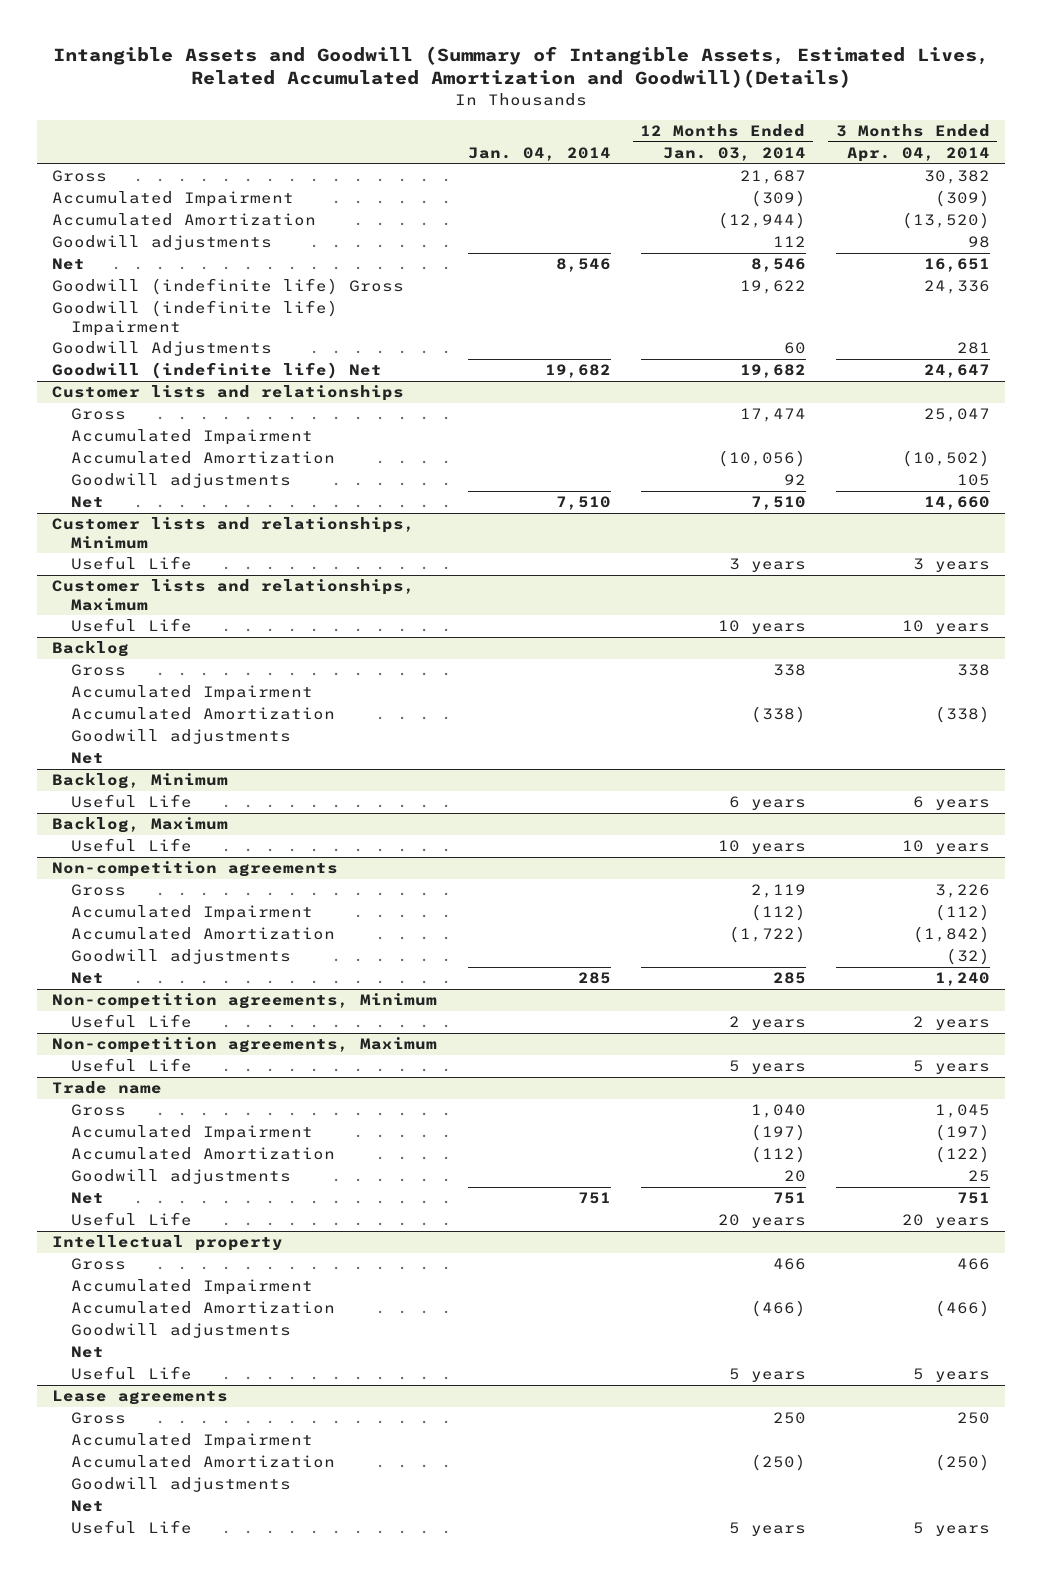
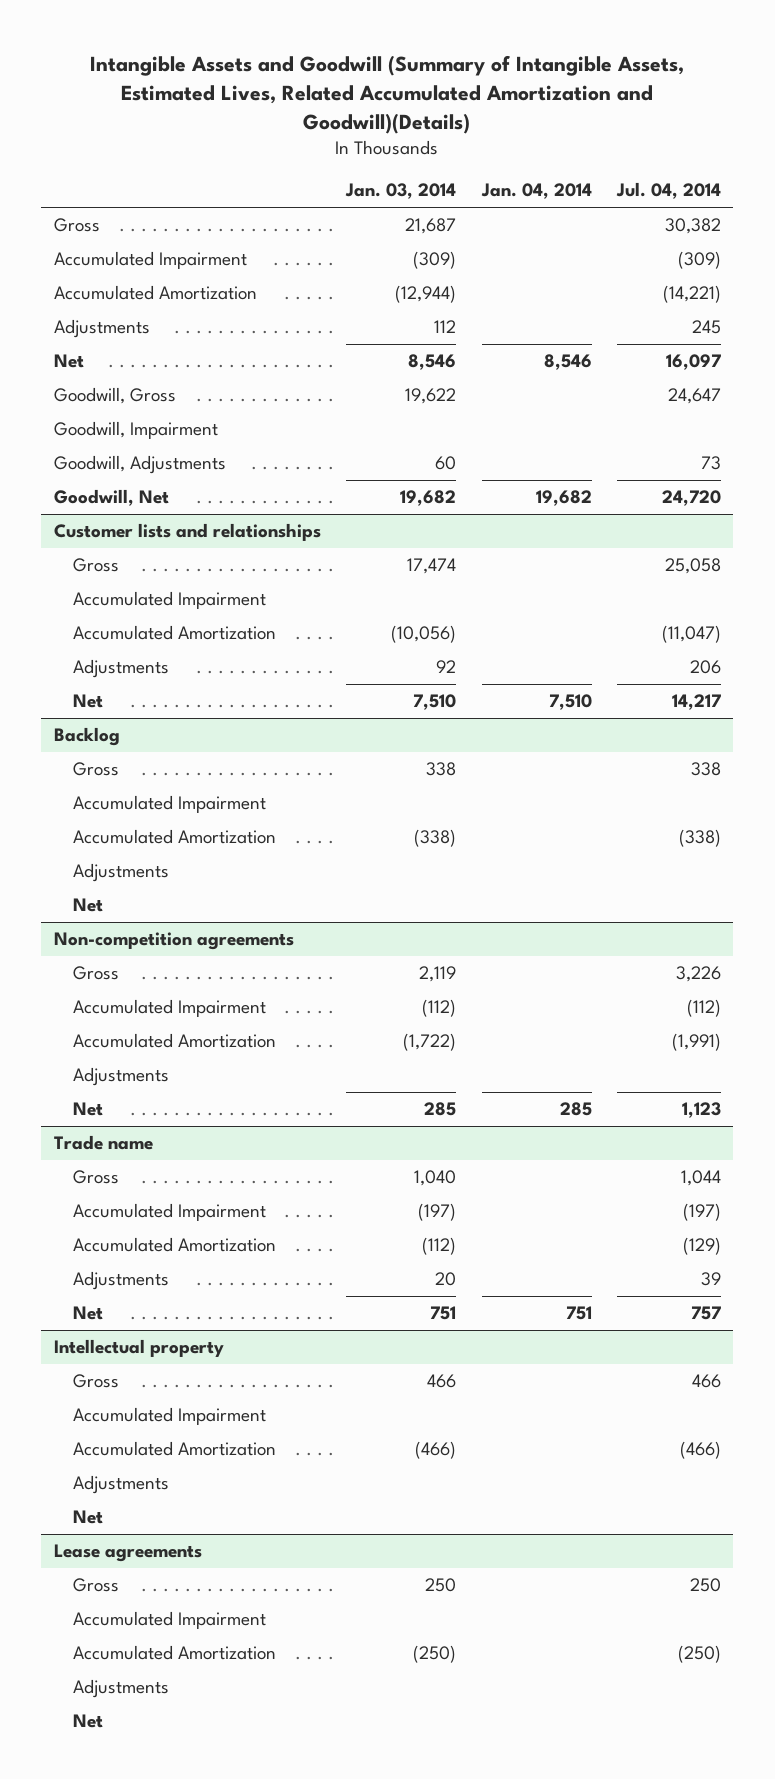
- | Jan. 04, 2014 | 12 Months Ended Jan. 03, 2014 | 3 Months Ended Apr. 04, 2014
+ | Jan. 03, 2014 | Jan. 04, 2014 | Jul. 04, 2014
- Goodwill adjustments | | 112 | 98
+ Adjustments | 112 | | 245
- Goodwill (indefinite life) Gross | | 19,622 | 24,336
- Goodwill (indefinite life) Impairment
- Goodwill Adjustments | | 60 | 281
- Goodwill (indefinite life) Net | 19,682 | 19,682 | 24,647
+ Goodwill, Gross | 19,622 | | 24,647
+ Goodwill, Impairment
+ Goodwill, Adjustments | 60 | | 73
+ Goodwill, Net | 19,682 | 19,682 | 24,720
@ Customer lists and relationships
- Goodwill adjustments | | 92 | 105
+ Adjustments | 92 | | 206
- Customer lists and relationships, Minimum
- Useful Life | | 3 years | 3 years
- Customer lists and relationships, Maximum
- Useful Life | | 10 years | 10 years
@ Backlog
- Goodwill adjustments
+ Adjustments
- Backlog, Minimum
- Useful Life | | 6 years | 6 years
- Backlog, Maximum
- Useful Life | | 10 years | 10 years
@ Non-competition agreements
- Goodwill adjustments | | | (32)
+ Adjustments
- Non-competition agreements, Minimum
- Useful Life | | 2 years | 2 years
- Non-competition agreements, Maximum
- Useful Life | | 5 years | 5 years
@ Trade name
- Goodwill adjustments | | 20 | 25
+ Adjustments | 20 | | 39
- Useful Life | | 20 years | 20 years
@ Intellectual property
- Goodwill adjustments
+ Adjustments
- Useful Life | | 5 years | 5 years
@ Lease agreements
- Goodwill adjustments
+ Adjustments
- Useful Life | | 5 years | 5 years

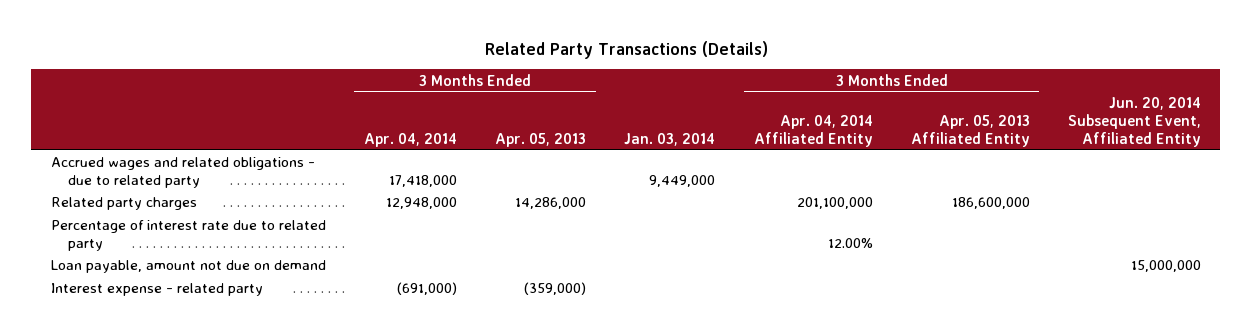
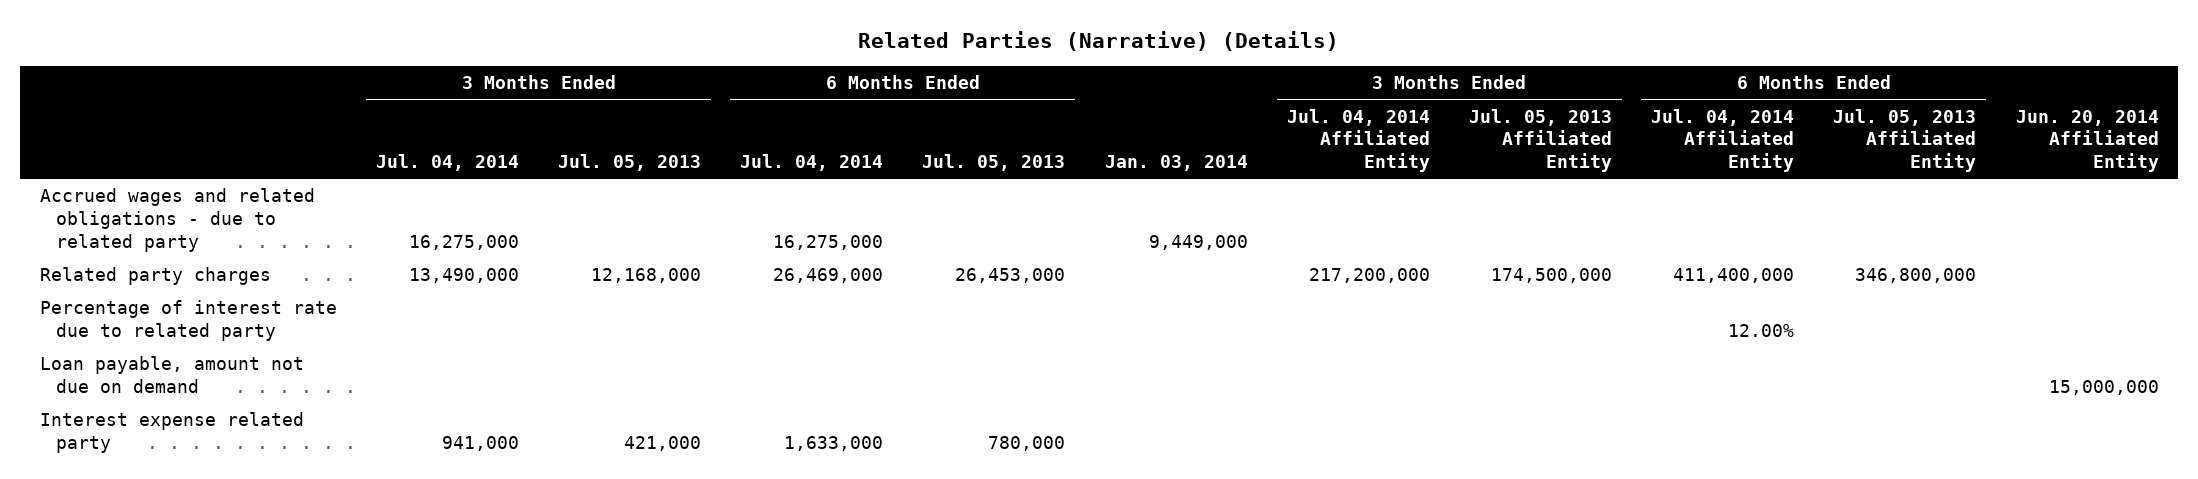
- Related Party Transactions (Details)
+ Related Parties (Narrative) (Details)
- | 3 Months Ended Apr. 04, 2014 | 3 Months Ended Apr. 05, 2013 | Jan. 03, 2014 | 3 Months Ended Apr. 04, 2014 Affiliated Entity | 3 Months Ended Apr. 05, 2013 Affiliated Entity | Jun. 20, 2014 Subsequent Event, Affiliated Entity
+ | 3 Months Ended Jul. 04, 2014 | 3 Months Ended Jul. 05, 2013 | 6 Months Ended Jul. 04, 2014 | 6 Months Ended Jul. 05, 2013 | Jan. 03, 2014 | 3 Months Ended Jul. 04, 2014 Affiliated Entity | 3 Months Ended Jul. 05, 2013 Affiliated Entity | 6 Months Ended Jul. 04, 2014 Affiliated Entity | 6 Months Ended Jul. 05, 2013 Affiliated Entity | Jun. 20, 2014 Affiliated Entity
- Interest expense - related party | (691,000) | (359,000) | | | |
+ Interest expense related party | 941,000 | 421,000 | 1,633,000 | 780,000 | | | | | |

